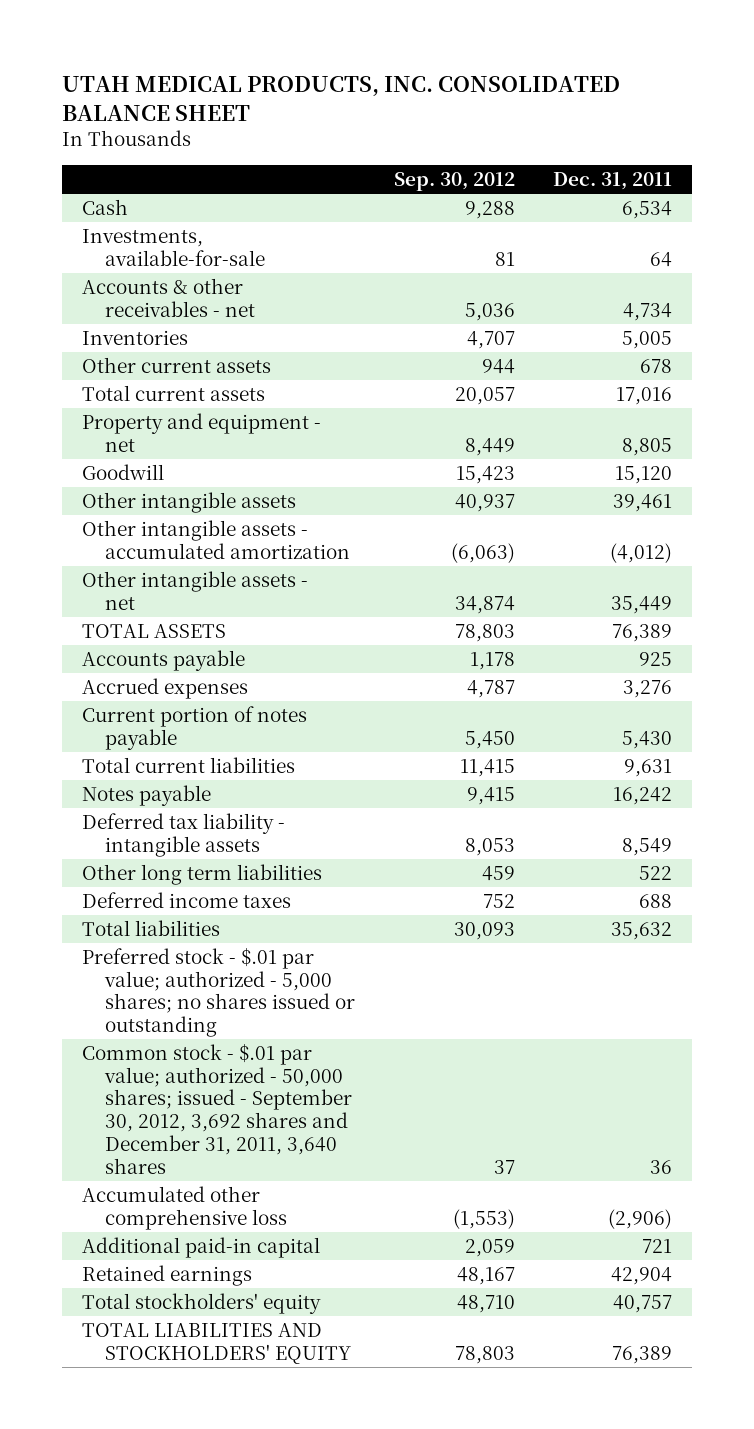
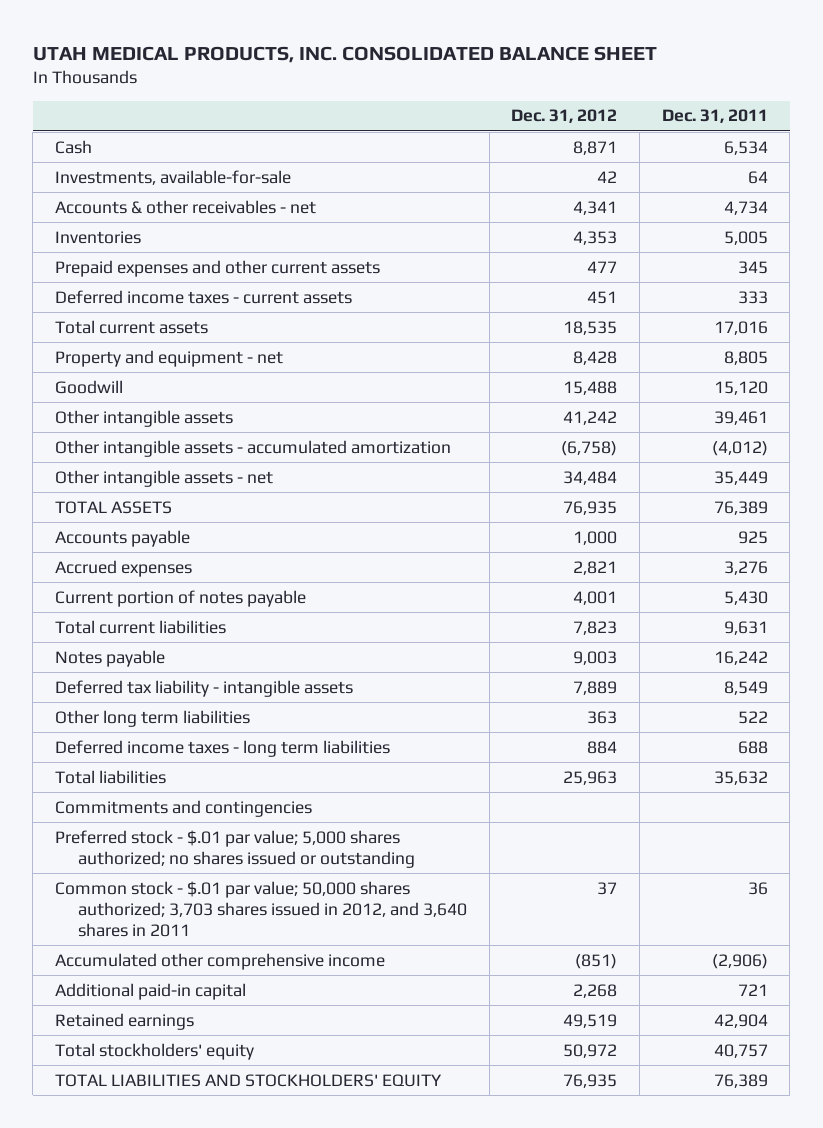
- | Sep. 30, 2012 | Dec. 31, 2011
+ | Dec. 31, 2012 | Dec. 31, 2011
- Other current assets | 944 | 678
+ Prepaid expenses and other current assets | 477 | 345
+ Deferred income taxes - current assets | 451 | 333
- Deferred income taxes | 752 | 688
+ Deferred income taxes - long term liabilities | 884 | 688
- Preferred stock - $.01 par value; authorized - 5,000 shares; no shares issued or outstanding
- Common stock - $.01 par value; authorized - 50,000 shares; issued - September 30, 2012, 3,692 shares and December 31, 2011, 3,640 shares | 37 | 36
- Accumulated other comprehensive loss | (1,553) | (2,906)
+ Commitments and contingencies
+ Preferred stock - $.01 par value; 5,000 shares authorized; no shares issued or outstanding
+ Common stock - $.01 par value; 50,000 shares authorized; 3,703 shares issued in 2012, and 3,640 shares in 2011 | 37 | 36
+ Accumulated other comprehensive income | (851) | (2,906)

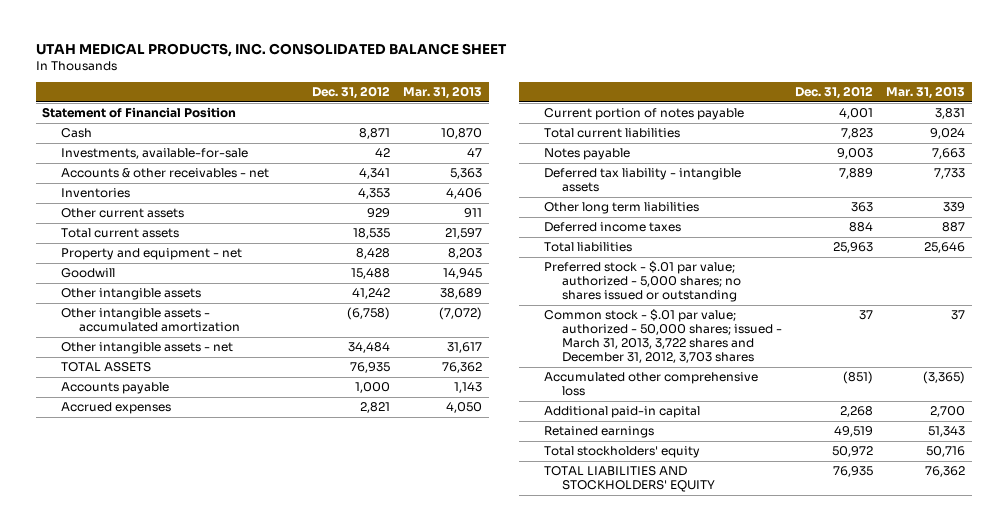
- | Dec. 31, 2012 | Dec. 31, 2011
+ | Dec. 31, 2012 | Mar. 31, 2013
+ Statement of Financial Position
- Prepaid expenses and other current assets | 477 | 345
- Deferred income taxes - current assets | 451 | 333
+ Other current assets | 929 | 911
- Deferred income taxes - long term liabilities | 884 | 688
+ Deferred income taxes | 884 | 887
- Commitments and contingencies
- Preferred stock - $.01 par value; 5,000 shares authorized; no shares issued or outstanding
- Common stock - $.01 par value; 50,000 shares authorized; 3,703 shares issued in 2012, and 3,640 shares in 2011 | 37 | 36
- Accumulated other comprehensive income | (851) | (2,906)
+ Preferred stock - $.01 par value; authorized - 5,000 shares; no shares issued or outstanding
+ Common stock - $.01 par value; authorized - 50,000 shares; issued - March 31, 2013, 3,722 shares and December 31, 2012, 3,703 shares | 37 | 37
+ Accumulated other comprehensive loss | (851) | (3,365)

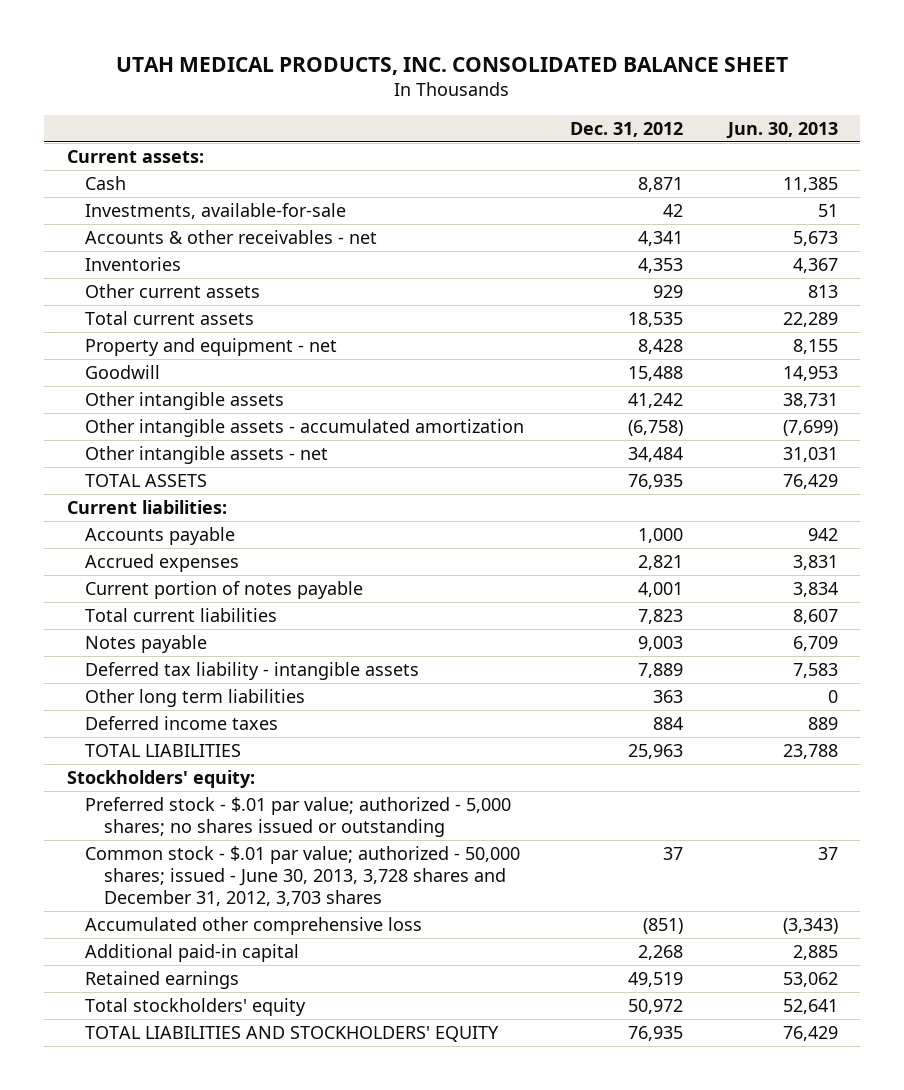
- | Dec. 31, 2012 | Mar. 31, 2013
+ | Dec. 31, 2012 | Jun. 30, 2013
- Statement of Financial Position
+ Current assets:
+ Current liabilities:
- Total liabilities | 25,963 | 25,646
+ TOTAL LIABILITIES | 25,963 | 23,788
+ Stockholders' equity:
- Common stock - $.01 par value; authorized - 50,000 shares; issued - March 31, 2013, 3,722 shares and December 31, 2012, 3,703 shares | 37 | 37
+ Common stock - $.01 par value; authorized - 50,000 shares; issued - June 30, 2013, 3,728 shares and December 31, 2012, 3,703 shares | 37 | 37

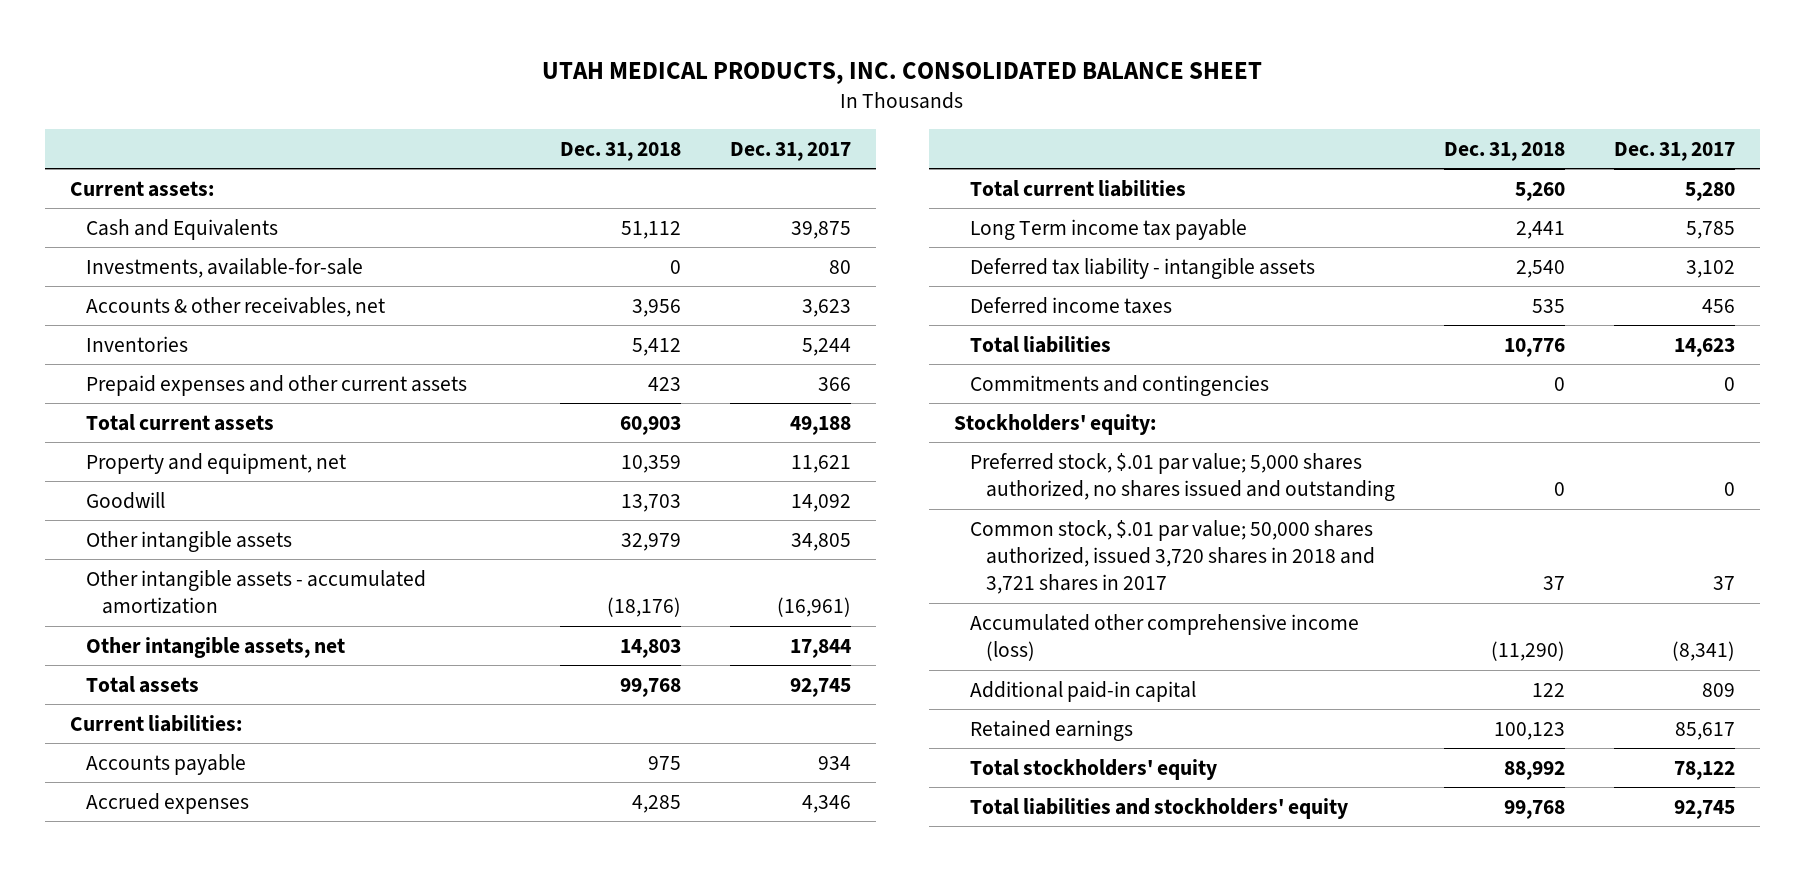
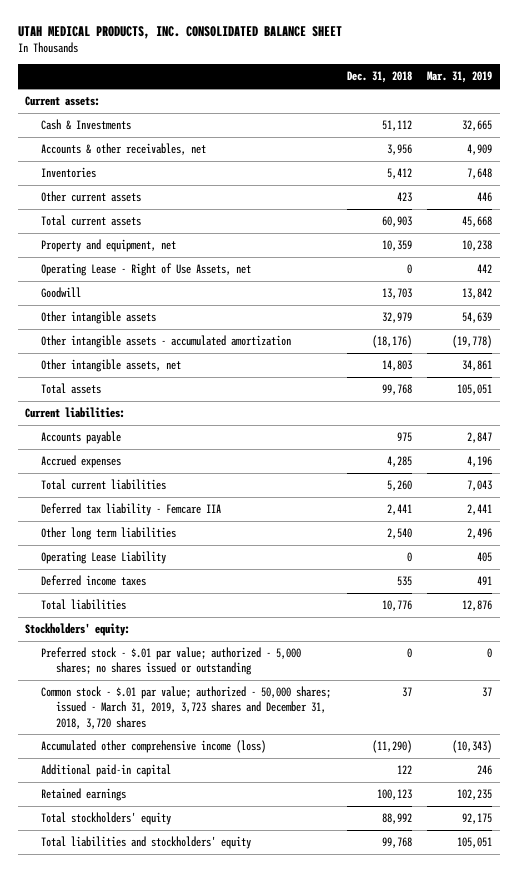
- | Dec. 31, 2018 | Dec. 31, 2017
+ | Dec. 31, 2018 | Mar. 31, 2019
- Cash and Equivalents | 51,112 | 39,875
- Investments, available-for-sale | 0 | 80
+ Cash & Investments | 51,112 | 32,665
- Prepaid expenses and other current assets | 423 | 366
+ Other current assets | 423 | 446
+ Operating Lease - Right of Use Assets, net | 0 | 442
- Long Term income tax payable | 2,441 | 5,785
- Deferred tax liability - intangible assets | 2,540 | 3,102
+ Deferred tax liability - Femcare IIA | 2,441 | 2,441
+ Other long term liabilities | 2,540 | 2,496
+ Operating Lease Liability | 0 | 405
- Commitments and contingencies | 0 | 0
- Preferred stock, $.01 par value; 5,000 shares authorized, no shares issued and outstanding | 0 | 0
- Common stock, $.01 par value; 50,000 shares authorized, issued 3,720 shares in 2018 and 3,721 shares in 2017 | 37 | 37
+ Preferred stock - $.01 par value; authorized - 5,000 shares; no shares issued or outstanding | 0 | 0
+ Common stock - $.01 par value; authorized - 50,000 shares; issued - March 31, 2019, 3,723 shares and December 31, 2018, 3,720 shares | 37 | 37

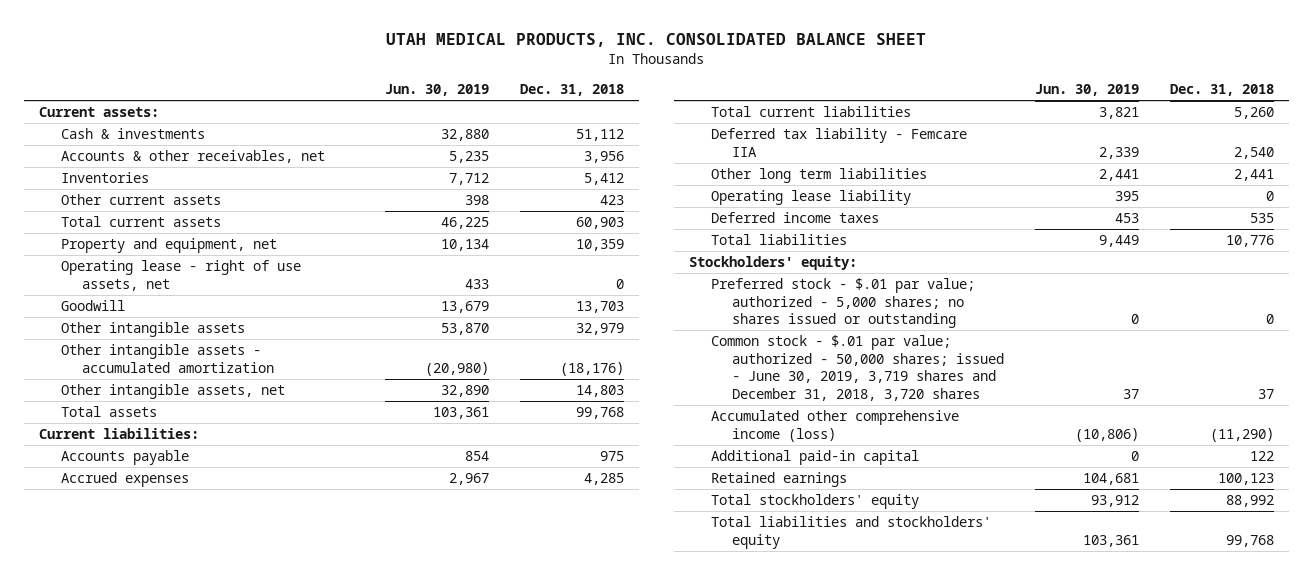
- | Dec. 31, 2018 | Mar. 31, 2019
+ | Jun. 30, 2019 | Dec. 31, 2018
- Cash & Investments | 51,112 | 32,665
+ Cash & investments | 32,880 | 51,112
- Operating Lease - Right of Use Assets, net | 0 | 442
+ Operating lease - right of use assets, net | 433 | 0
- Deferred tax liability - Femcare IIA | 2,441 | 2,441
- Other long term liabilities | 2,540 | 2,496
- Operating Lease Liability | 0 | 405
+ Deferred tax liability - Femcare IIA | 2,339 | 2,540
+ Other long term liabilities | 2,441 | 2,441
+ Operating lease liability | 395 | 0
- Common stock - $.01 par value; authorized - 50,000 shares; issued - March 31, 2019, 3,723 shares and December 31, 2018, 3,720 shares | 37 | 37
+ Common stock - $.01 par value; authorized - 50,000 shares; issued - June 30, 2019, 3,719 shares and December 31, 2018, 3,720 shares | 37 | 37

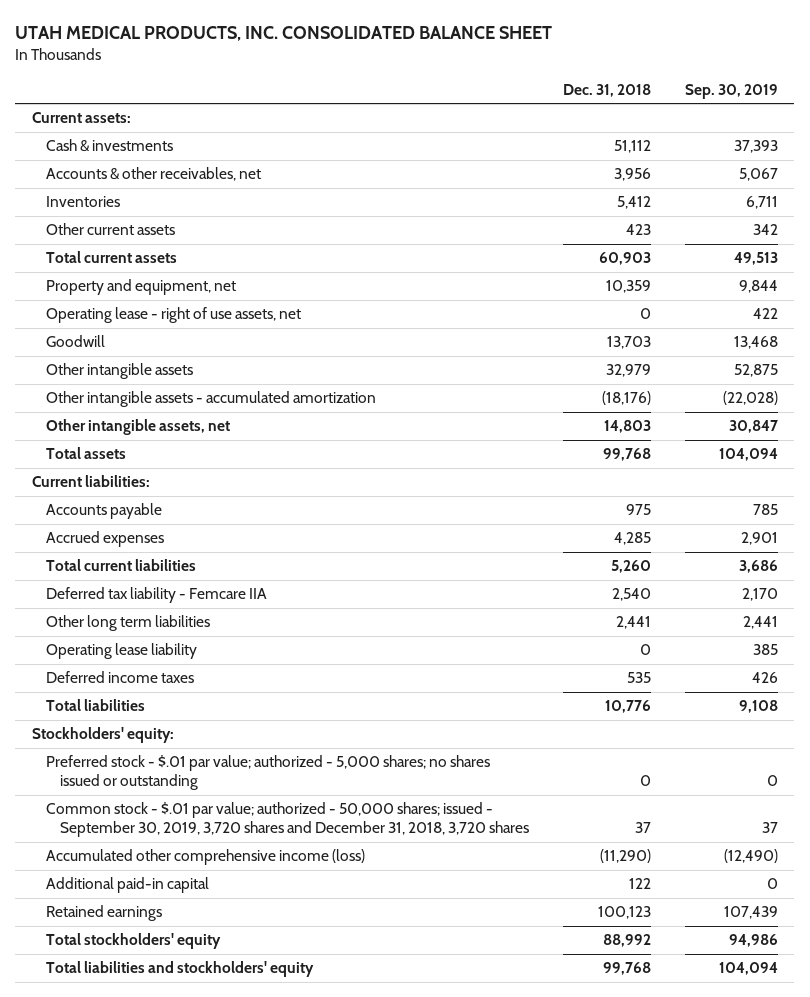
- | Jun. 30, 2019 | Dec. 31, 2018
+ | Dec. 31, 2018 | Sep. 30, 2019
- Common stock - $.01 par value; authorized - 50,000 shares; issued - June 30, 2019, 3,719 shares and December 31, 2018, 3,720 shares | 37 | 37
+ Common stock - $.01 par value; authorized - 50,000 shares; issued - September 30, 2019, 3,720 shares and December 31, 2018, 3,720 shares | 37 | 37

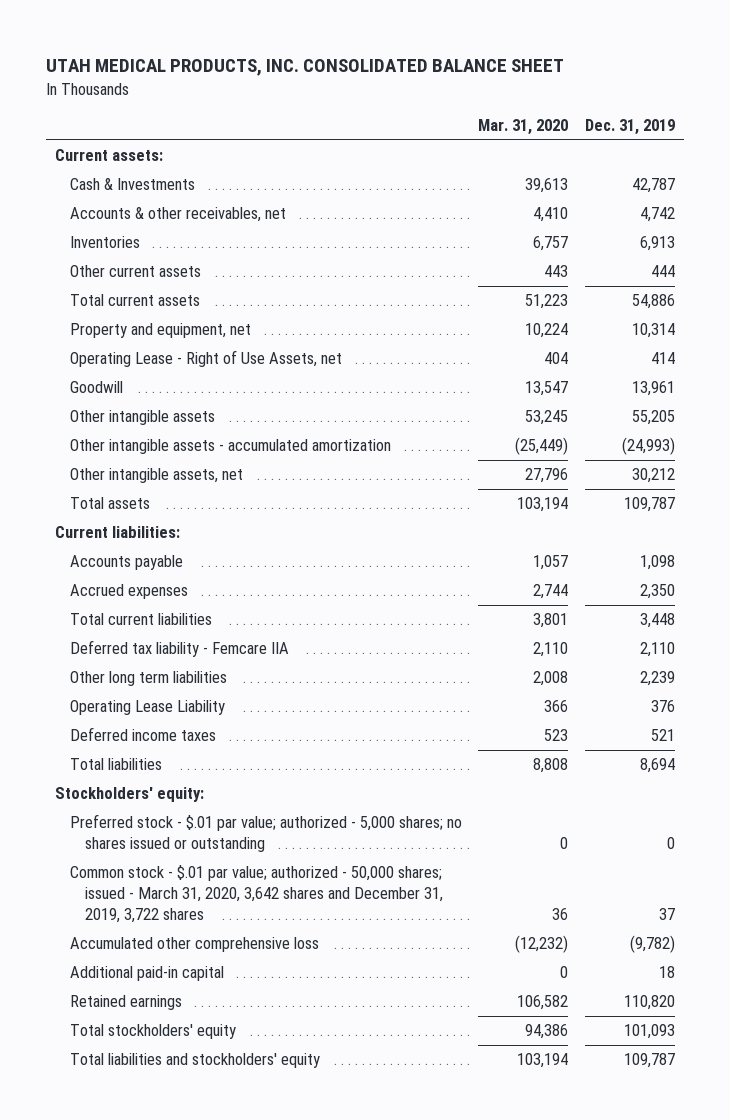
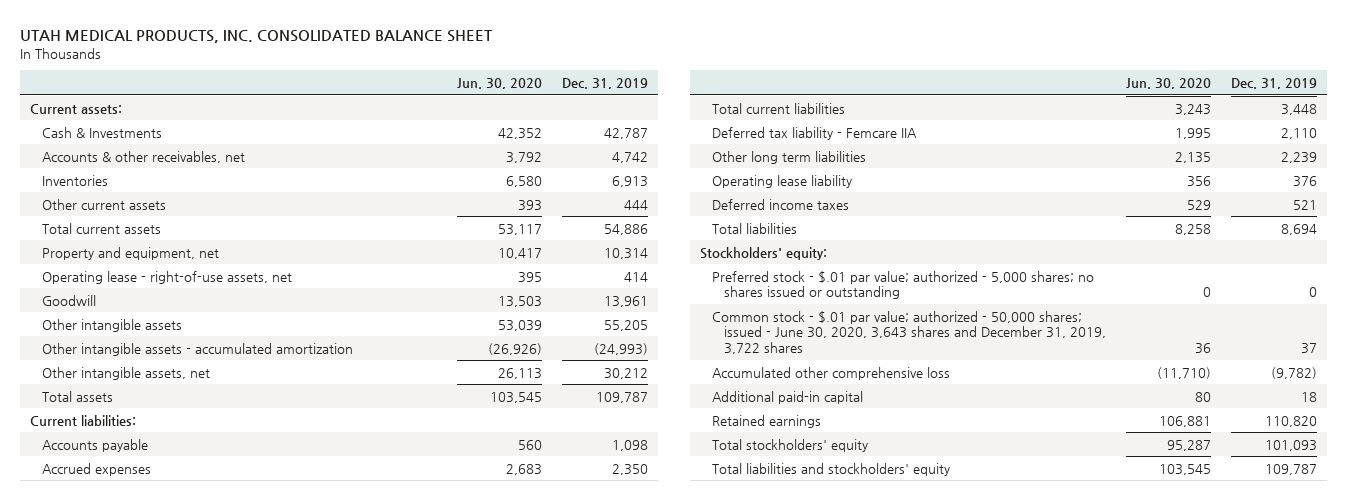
- | Mar. 31, 2020 | Dec. 31, 2019
+ | Jun. 30, 2020 | Dec. 31, 2019
- Operating Lease - Right of Use Assets, net | 404 | 414
+ Operating lease - right-of-use assets, net | 395 | 414
- Operating Lease Liability | 366 | 376
+ Operating lease liability | 356 | 376
- Common stock - $.01 par value; authorized - 50,000 shares; issued - March 31, 2020, 3,642 shares and December 31, 2019, 3,722 shares | 36 | 37
+ Common stock - $.01 par value; authorized - 50,000 shares; issued - June 30, 2020, 3,643 shares and December 31, 2019, 3,722 shares | 36 | 37

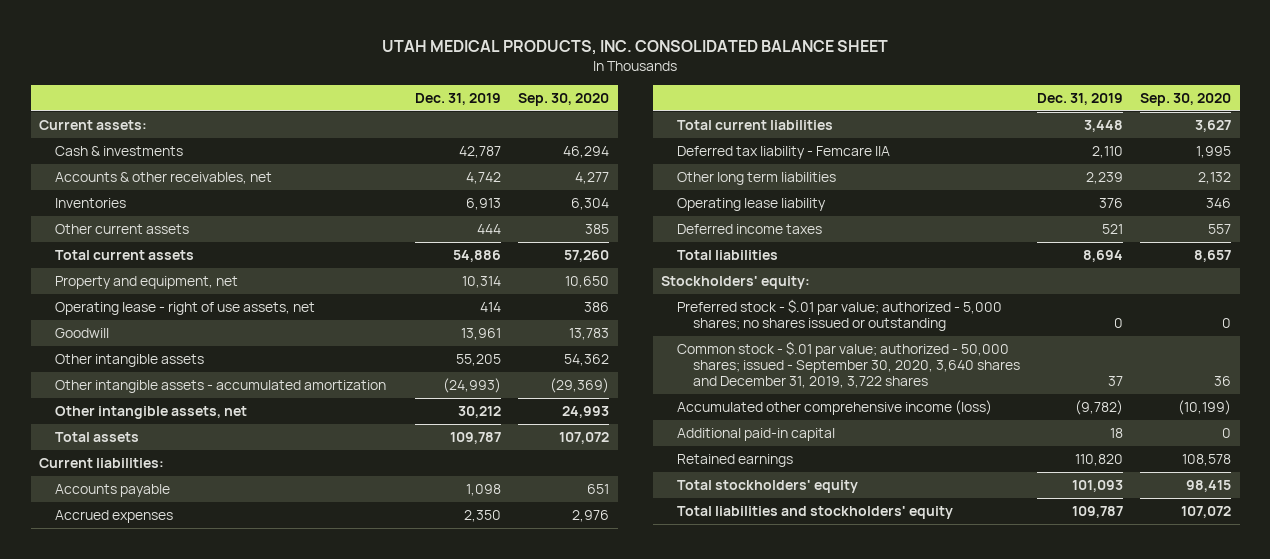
- | Jun. 30, 2020 | Dec. 31, 2019
+ | Dec. 31, 2019 | Sep. 30, 2020
- Cash & Investments | 42,352 | 42,787
+ Cash & investments | 42,787 | 46,294
- Operating lease - right-of-use assets, net | 395 | 414
+ Operating lease - right of use assets, net | 414 | 386
- Common stock - $.01 par value; authorized - 50,000 shares; issued - June 30, 2020, 3,643 shares and December 31, 2019, 3,722 shares | 36 | 37
- Accumulated other comprehensive loss | (11,710) | (9,782)
+ Common stock - $.01 par value; authorized - 50,000 shares; issued - September 30, 2020, 3,640 shares and December 31, 2019, 3,722 shares | 37 | 36
+ Accumulated other comprehensive income (loss) | (9,782) | (10,199)

